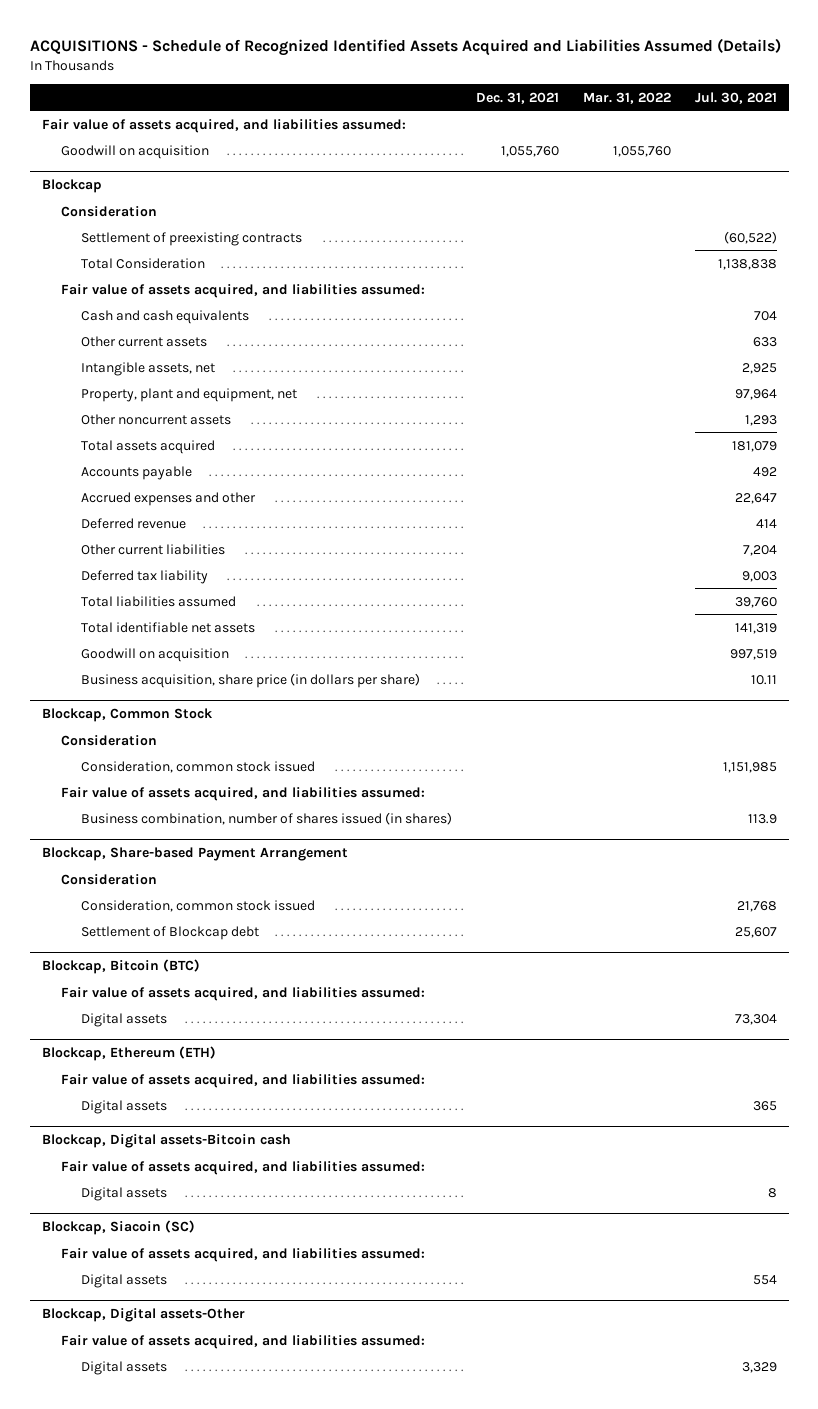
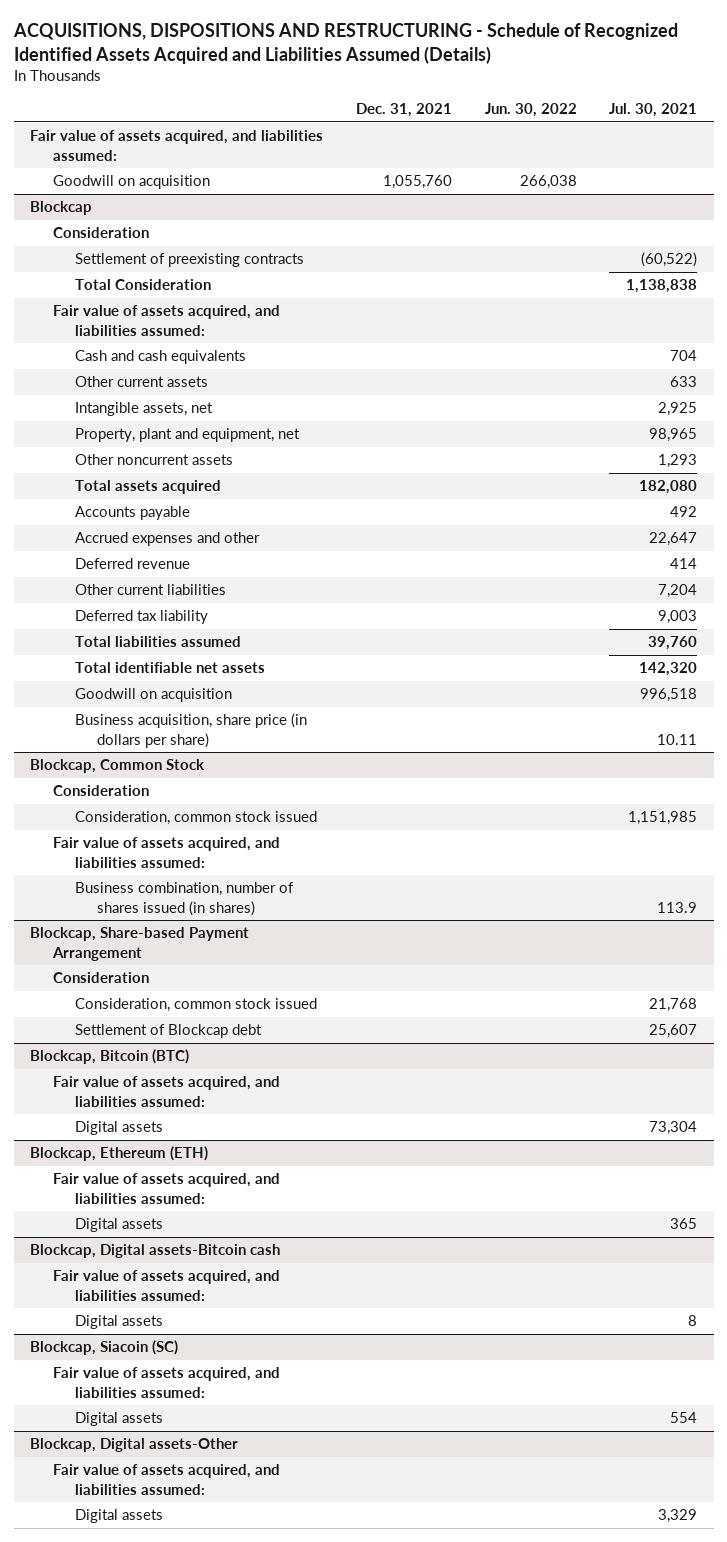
- ACQUISITIONS - Schedule of Recognized Identified Assets Acquired and Liabilities Assumed (Details)
+ ACQUISITIONS, DISPOSITIONS AND RESTRUCTURING - Schedule of Recognized Identified Assets Acquired and Liabilities Assumed (Details)
- | Dec. 31, 2021 | Mar. 31, 2022 | Jul. 30, 2021
+ | Dec. 31, 2021 | Jun. 30, 2022 | Jul. 30, 2021
@ Blockcap
- Property, plant and equipment, net | | | 97,964
+ Property, plant and equipment, net | | | 98,965
- Total assets acquired | | | 181,079
+ Total assets acquired | | | 182,080
- Total identifiable net assets | | | 141,319
- Goodwill on acquisition | | | 997,519
+ Total identifiable net assets | | | 142,320
+ Goodwill on acquisition | | | 996,518

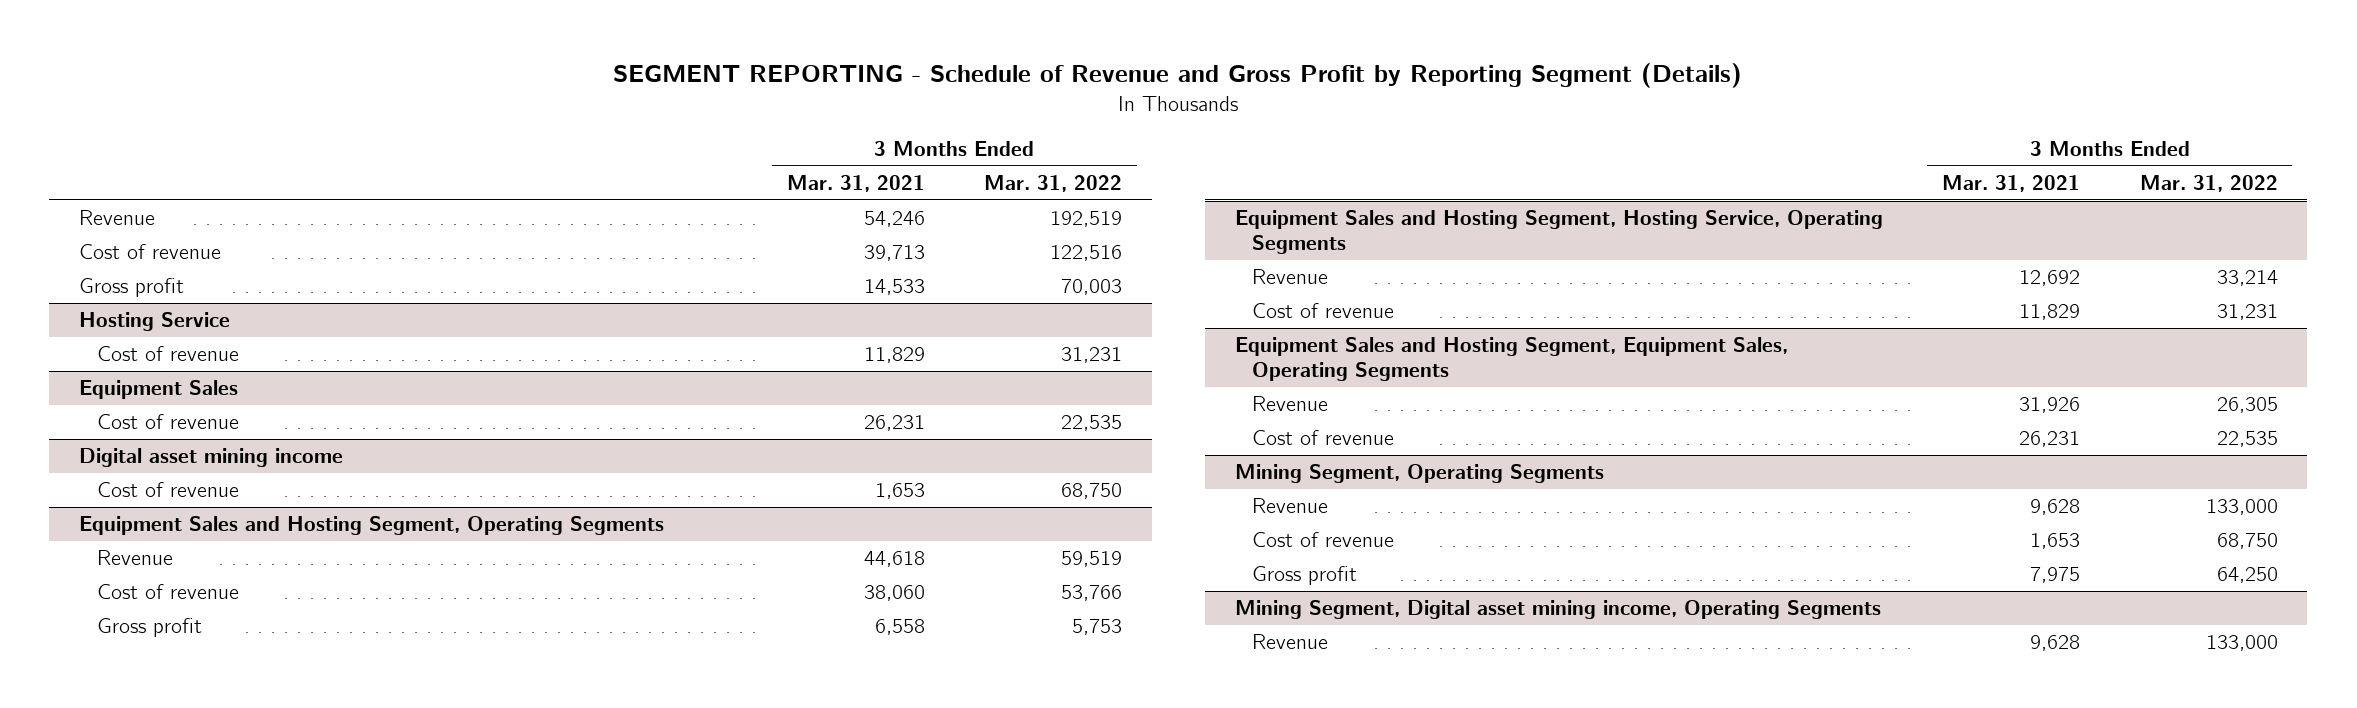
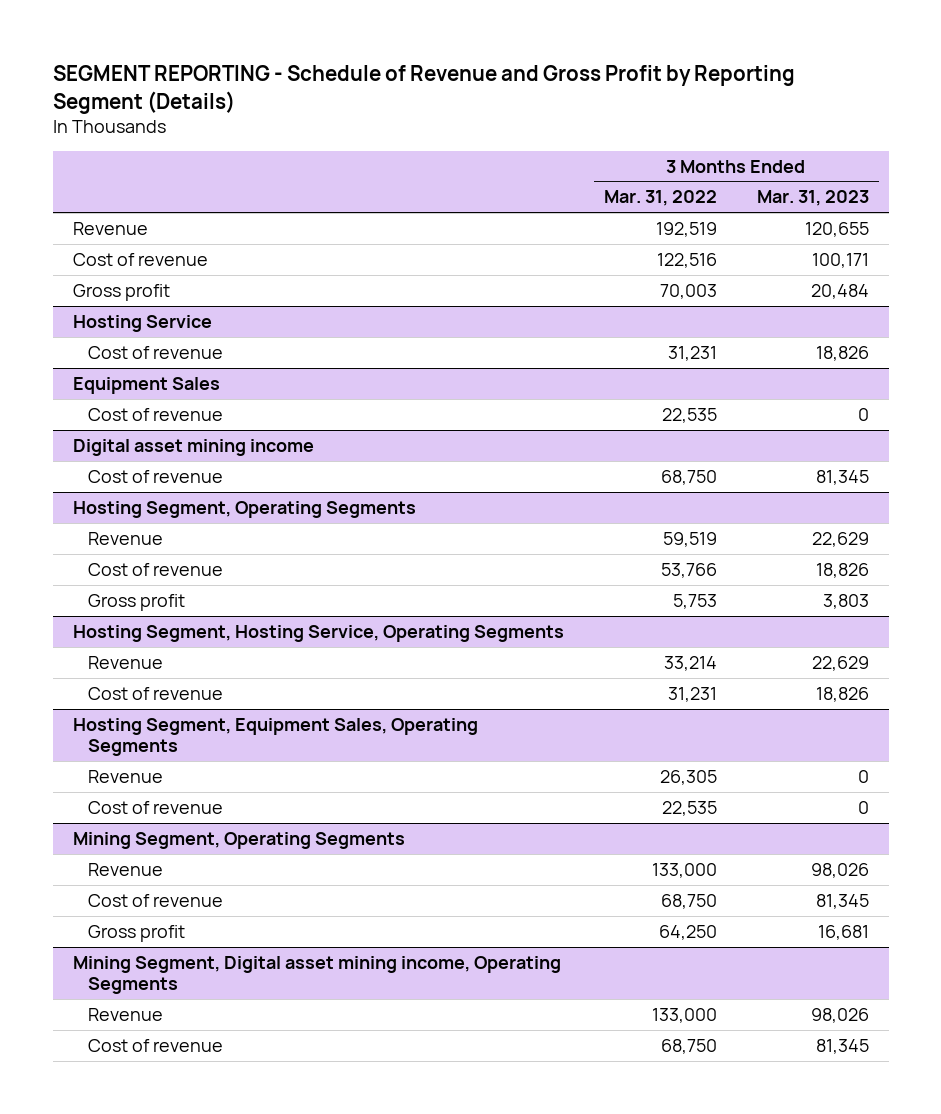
- | 3 Months Ended Mar. 31, 2021 | 3 Months Ended Mar. 31, 2022
+ | 3 Months Ended Mar. 31, 2022 | 3 Months Ended Mar. 31, 2023
- Equipment Sales and Hosting Segment, Operating Segments
+ Hosting Segment, Operating Segments
- Equipment Sales and Hosting Segment, Hosting Service, Operating Segments
+ Hosting Segment, Hosting Service, Operating Segments
- Equipment Sales and Hosting Segment, Equipment Sales, Operating Segments
+ Hosting Segment, Equipment Sales, Operating Segments
@ Mining Segment, Digital asset mining income, Operating Segments
+ Cost of revenue | 68,750 | 81,345

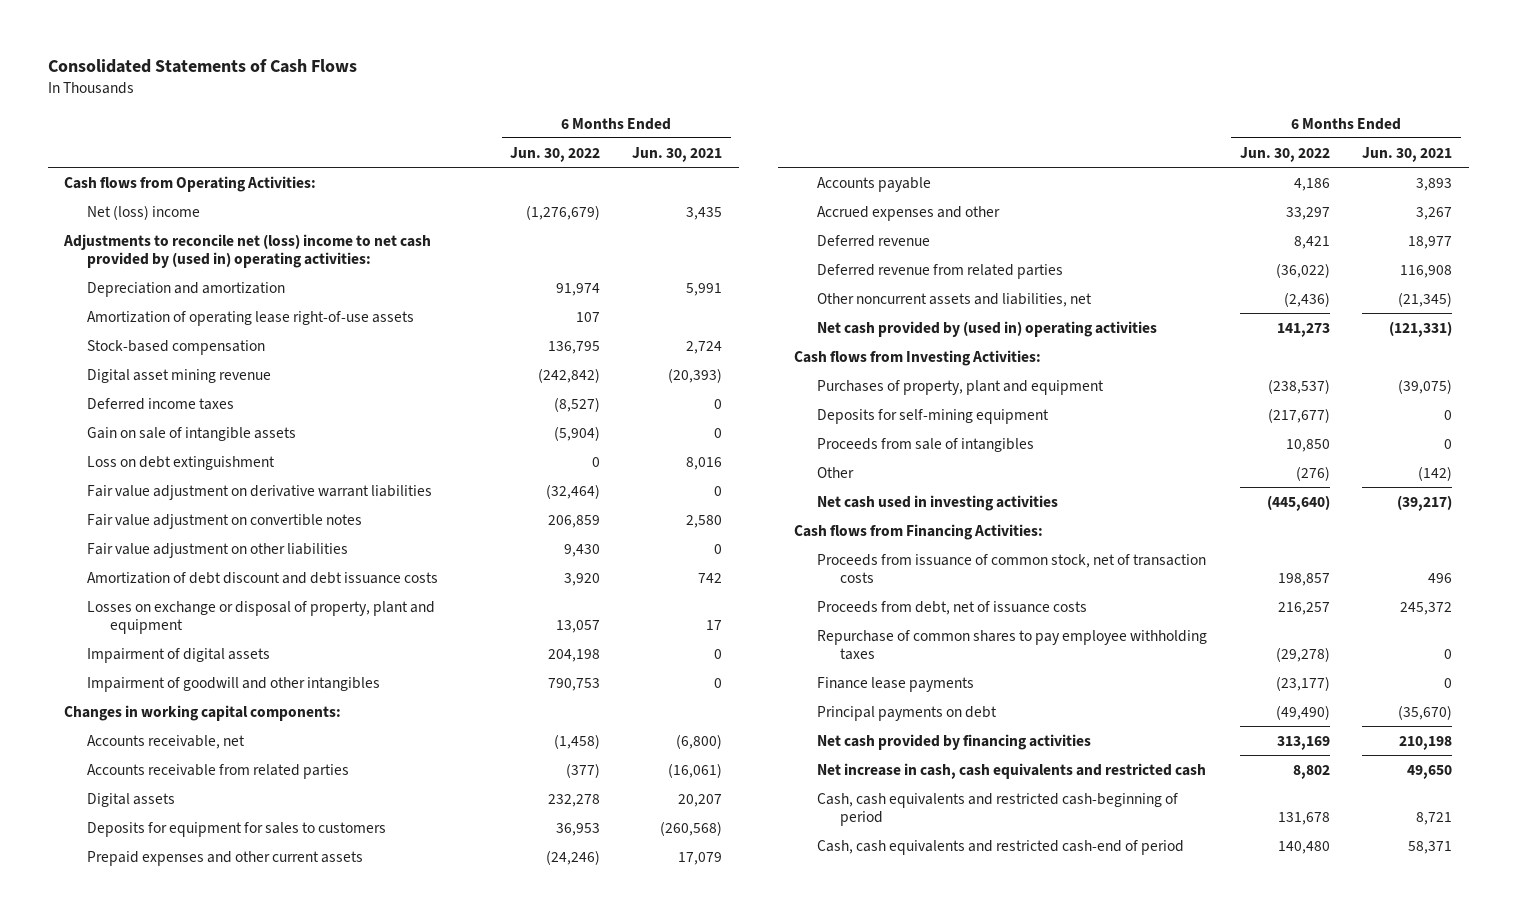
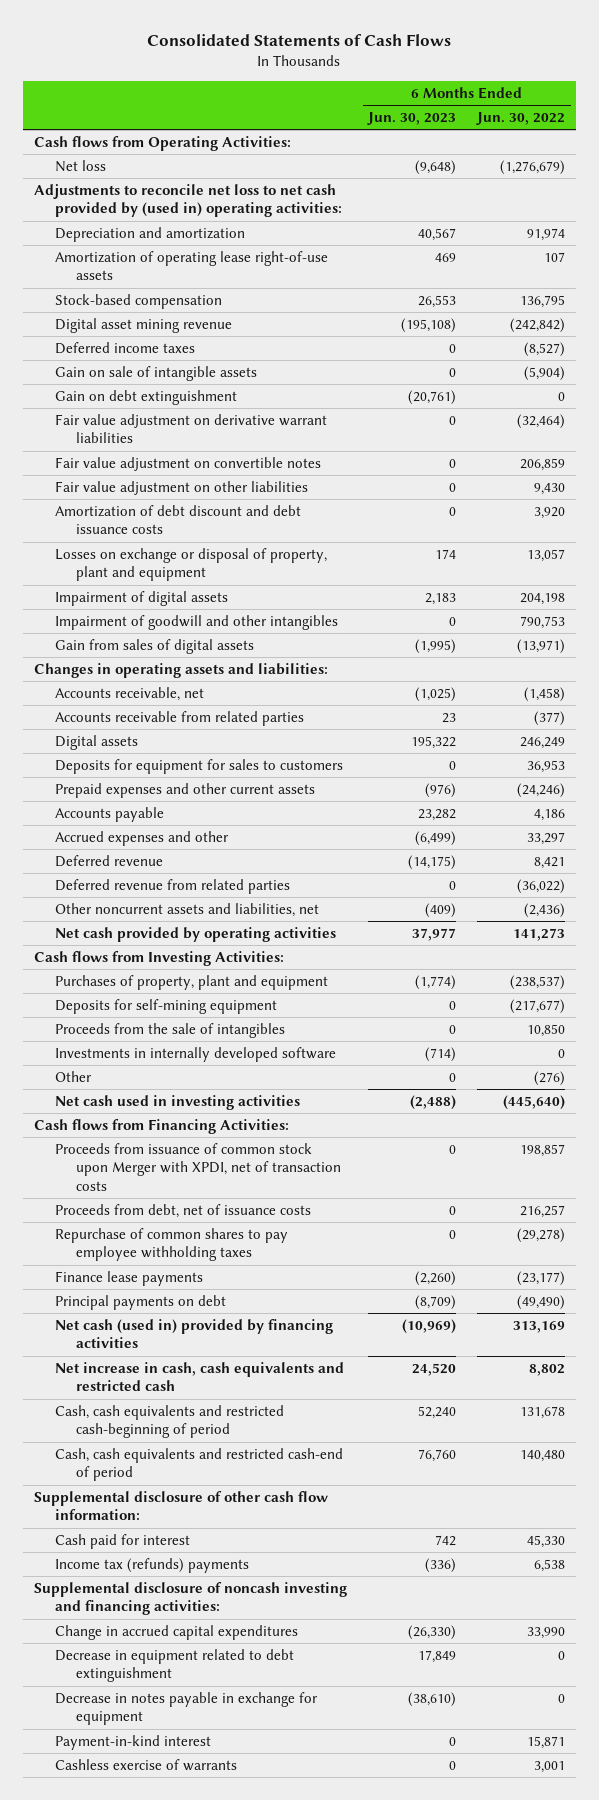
- | 6 Months Ended Jun. 30, 2022 | 6 Months Ended Jun. 30, 2021
+ | 6 Months Ended Jun. 30, 2023 | 6 Months Ended Jun. 30, 2022
- Net (loss) income | (1,276,679) | 3,435
- Adjustments to reconcile net (loss) income to net cash provided by (used in) operating activities:
+ Net loss | (9,648) | (1,276,679)
+ Adjustments to reconcile net loss to net cash provided by (used in) operating activities:
- Loss on debt extinguishment | 0 | 8,016
+ Gain on debt extinguishment | (20,761) | 0
- Changes in working capital components:
+ Gain from sales of digital assets | (1,995) | (13,971)
+ Changes in operating assets and liabilities:
- Digital assets | 232,278 | 20,207
+ Digital assets | 195,322 | 246,249
- Net cash provided by (used in) operating activities | 141,273 | (121,331)
+ Net cash provided by operating activities | 37,977 | 141,273
- Proceeds from sale of intangibles | 10,850 | 0
+ Proceeds from the sale of intangibles | 0 | 10,850
+ Investments in internally developed software | (714) | 0
- Proceeds from issuance of common stock, net of transaction costs | 198,857 | 496
+ Proceeds from issuance of common stock upon Merger with XPDI, net of transaction costs | 0 | 198,857
- Net cash provided by financing activities | 313,169 | 210,198
+ Net cash (used in) provided by financing activities | (10,969) | 313,169
+ Supplemental disclosure of other cash flow information:
+ Cash paid for interest | 742 | 45,330
+ Income tax (refunds) payments | (336) | 6,538
+ Supplemental disclosure of noncash investing and financing activities:
+ Change in accrued capital expenditures | (26,330) | 33,990
+ Decrease in equipment related to debt extinguishment | 17,849 | 0
+ Decrease in notes payable in exchange for equipment | (38,610) | 0
+ Payment-in-kind interest | 0 | 15,871
+ Cashless exercise of warrants | 0 | 3,001

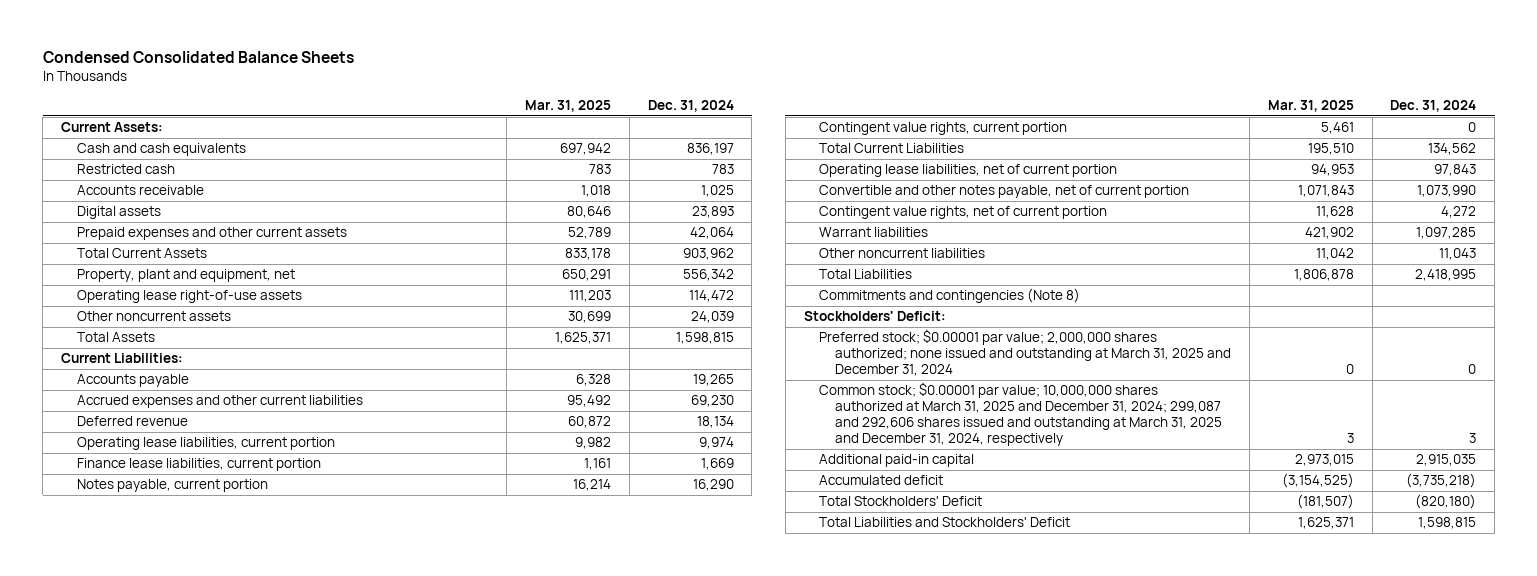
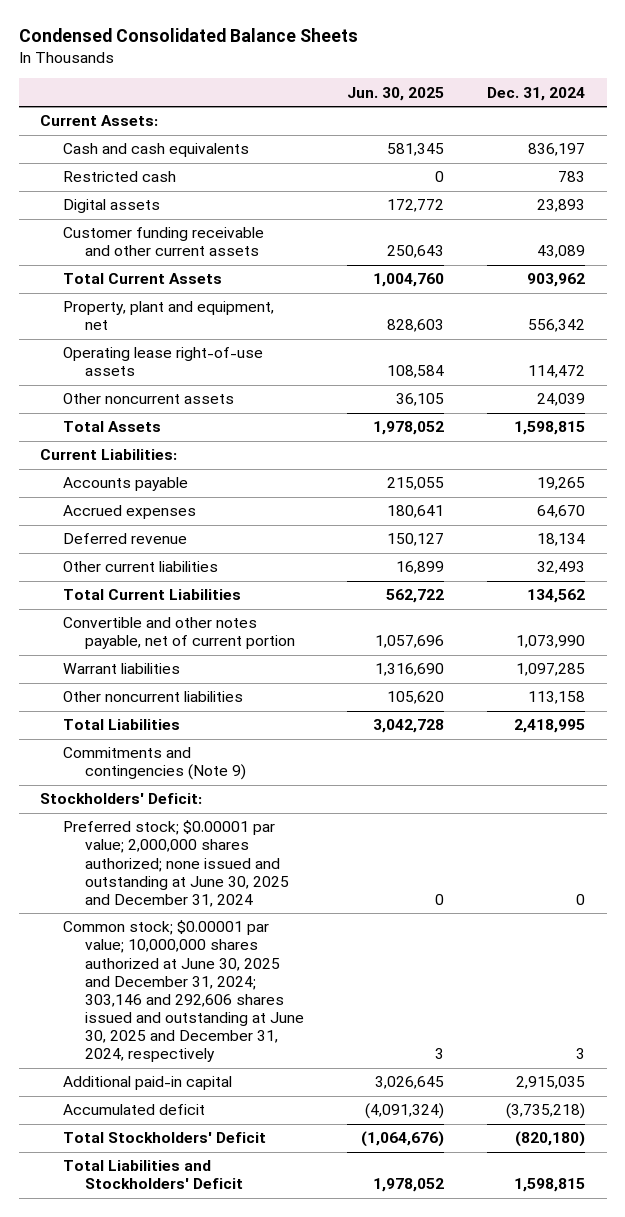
- | Mar. 31, 2025 | Dec. 31, 2024
+ | Jun. 30, 2025 | Dec. 31, 2024
- Accounts receivable | 1,018 | 1,025
- Prepaid expenses and other current assets | 52,789 | 42,064
+ Customer funding receivable and other current assets | 250,643 | 43,089
- Accrued expenses and other current liabilities | 95,492 | 69,230
+ Accrued expenses | 180,641 | 64,670
- Operating lease liabilities, current portion | 9,982 | 9,974
- Finance lease liabilities, current portion | 1,161 | 1,669
- Notes payable, current portion | 16,214 | 16,290
- Contingent value rights, current portion | 5,461 | 0
+ Other current liabilities | 16,899 | 32,493
- Operating lease liabilities, net of current portion | 94,953 | 97,843
- Contingent value rights, net of current portion | 11,628 | 4,272
- Other noncurrent liabilities | 11,042 | 11,043
+ Other noncurrent liabilities | 105,620 | 113,158
- Commitments and contingencies (Note 8)
+ Commitments and contingencies (Note 9)
- Preferred stock; $0.00001 par value; 2,000,000 shares authorized; none issued and outstanding at March 31, 2025 and December 31, 2024 | 0 | 0
- Common stock; $0.00001 par value; 10,000,000 shares authorized at March 31, 2025 and December 31, 2024; 299,087 and 292,606 shares issued and outstanding at March 31, 2025 and December 31, 2024, respectively | 3 | 3
+ Preferred stock; $0.00001 par value; 2,000,000 shares authorized; none issued and outstanding at June 30, 2025 and December 31, 2024 | 0 | 0
+ Common stock; $0.00001 par value; 10,000,000 shares authorized at June 30, 2025 and December 31, 2024; 303,146 and 292,606 shares issued and outstanding at June 30, 2025 and December 31, 2024, respectively | 3 | 3

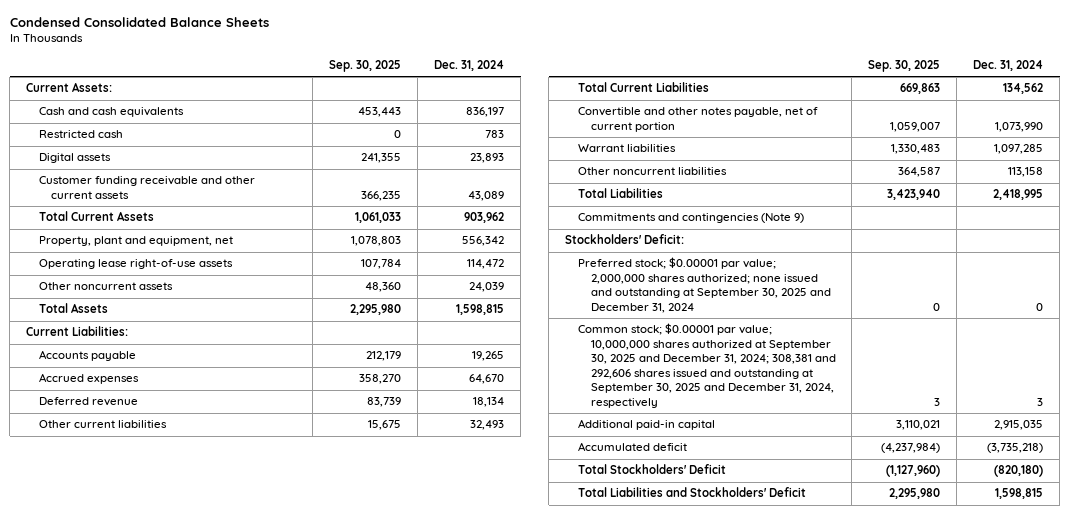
- | Jun. 30, 2025 | Dec. 31, 2024
+ | Sep. 30, 2025 | Dec. 31, 2024
- Preferred stock; $0.00001 par value; 2,000,000 shares authorized; none issued and outstanding at June 30, 2025 and December 31, 2024 | 0 | 0
- Common stock; $0.00001 par value; 10,000,000 shares authorized at June 30, 2025 and December 31, 2024; 303,146 and 292,606 shares issued and outstanding at June 30, 2025 and December 31, 2024, respectively | 3 | 3
+ Preferred stock; $0.00001 par value; 2,000,000 shares authorized; none issued and outstanding at September 30, 2025 and December 31, 2024 | 0 | 0
+ Common stock; $0.00001 par value; 10,000,000 shares authorized at September 30, 2025 and December 31, 2024; 308,381 and 292,606 shares issued and outstanding at September 30, 2025 and December 31, 2024, respectively | 3 | 3

